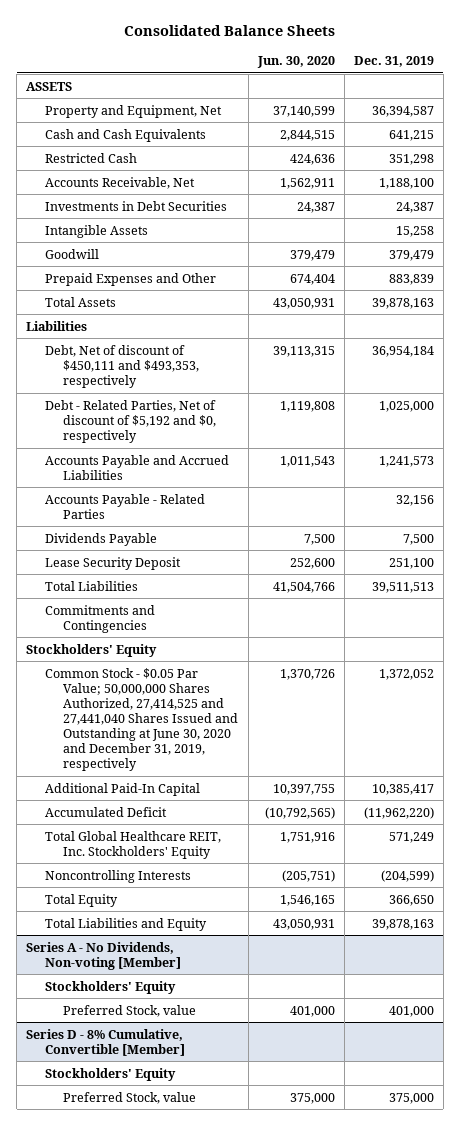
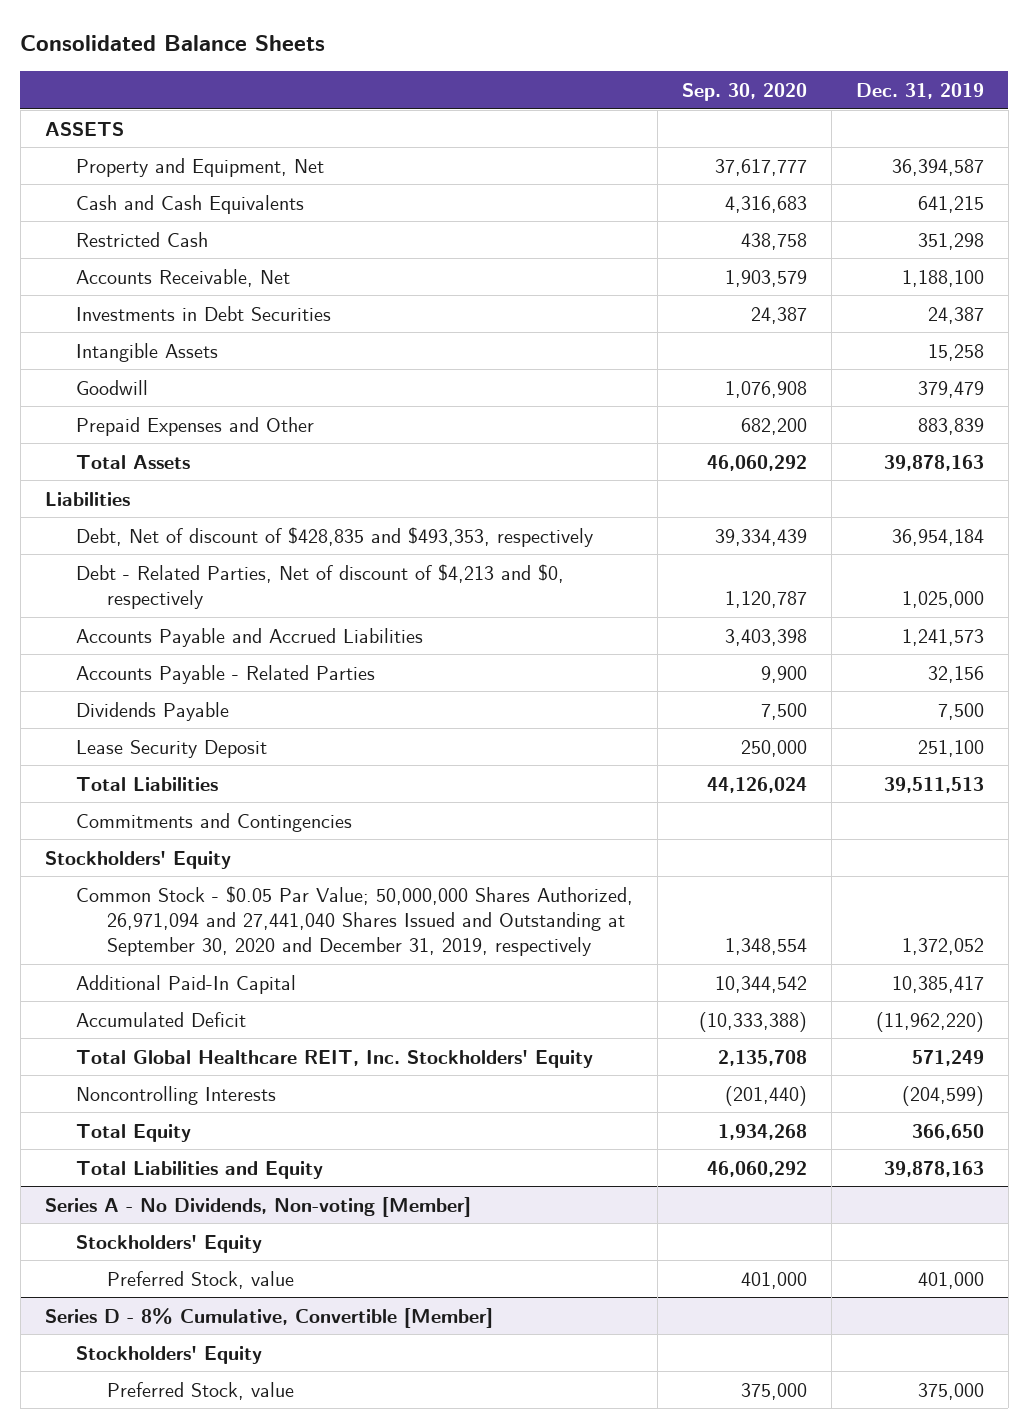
- | Jun. 30, 2020 | Dec. 31, 2019
+ | Sep. 30, 2020 | Dec. 31, 2019
- Debt, Net of discount of $450,111 and $493,353, respectively | 39,113,315 | 36,954,184
- Debt - Related Parties, Net of discount of $5,192 and $0, respectively | 1,119,808 | 1,025,000
+ Debt, Net of discount of $428,835 and $493,353, respectively | 39,334,439 | 36,954,184
+ Debt - Related Parties, Net of discount of $4,213 and $0, respectively | 1,120,787 | 1,025,000
- Common Stock - $0.05 Par Value; 50,000,000 Shares Authorized, 27,414,525 and 27,441,040 Shares Issued and Outstanding at June 30, 2020 and December 31, 2019, respectively | 1,370,726 | 1,372,052
+ Common Stock - $0.05 Par Value; 50,000,000 Shares Authorized, 26,971,094 and 27,441,040 Shares Issued and Outstanding at September 30, 2020 and December 31, 2019, respectively | 1,348,554 | 1,372,052

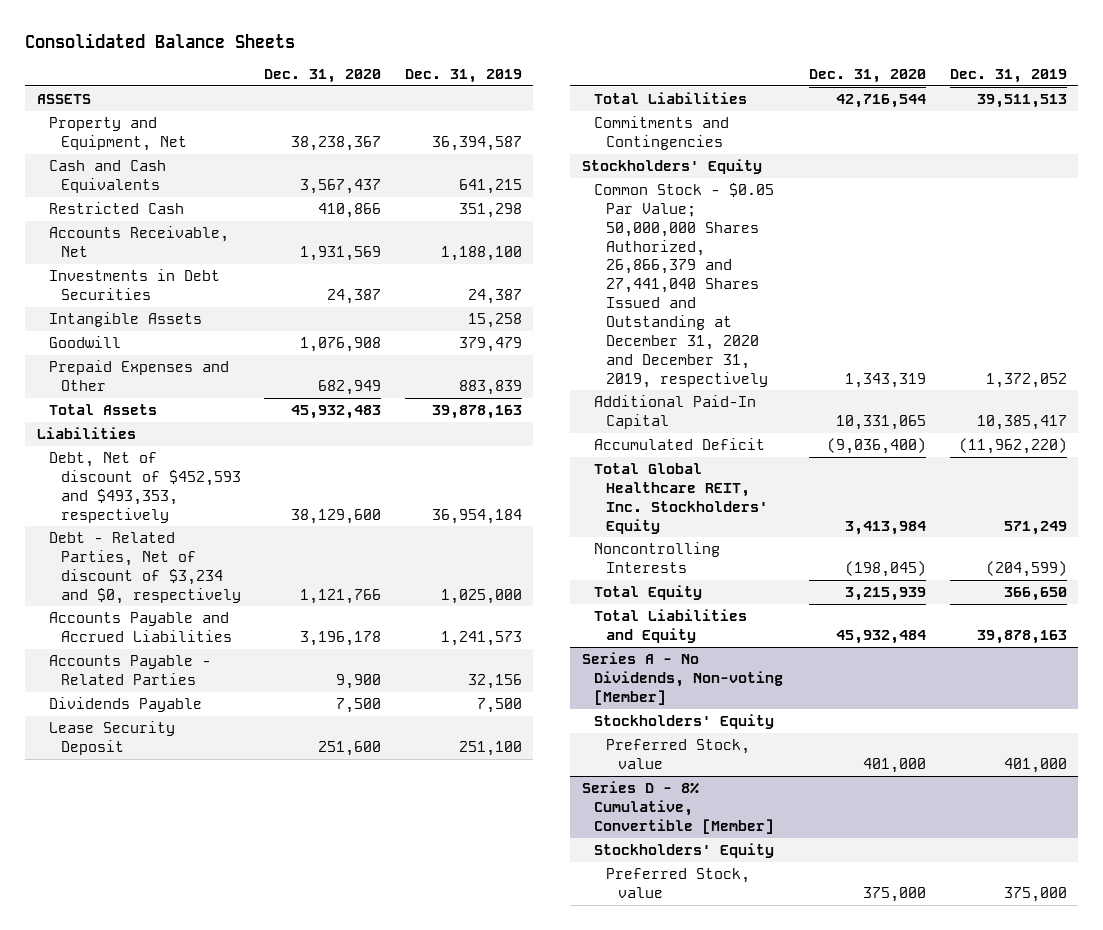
- | Sep. 30, 2020 | Dec. 31, 2019
+ | Dec. 31, 2020 | Dec. 31, 2019
- Debt, Net of discount of $428,835 and $493,353, respectively | 39,334,439 | 36,954,184
- Debt - Related Parties, Net of discount of $4,213 and $0, respectively | 1,120,787 | 1,025,000
+ Debt, Net of discount of $452,593 and $493,353, respectively | 38,129,600 | 36,954,184
+ Debt - Related Parties, Net of discount of $3,234 and $0, respectively | 1,121,766 | 1,025,000
- Common Stock - $0.05 Par Value; 50,000,000 Shares Authorized, 26,971,094 and 27,441,040 Shares Issued and Outstanding at September 30, 2020 and December 31, 2019, respectively | 1,348,554 | 1,372,052
+ Common Stock - $0.05 Par Value; 50,000,000 Shares Authorized, 26,866,379 and 27,441,040 Shares Issued and Outstanding at December 31, 2020 and December 31, 2019, respectively | 1,343,319 | 1,372,052

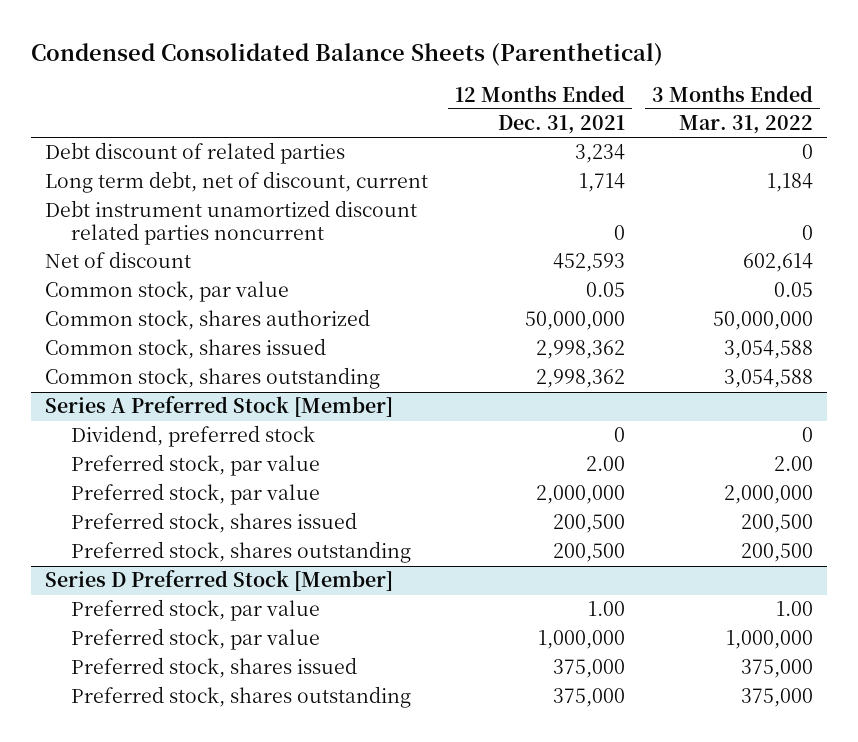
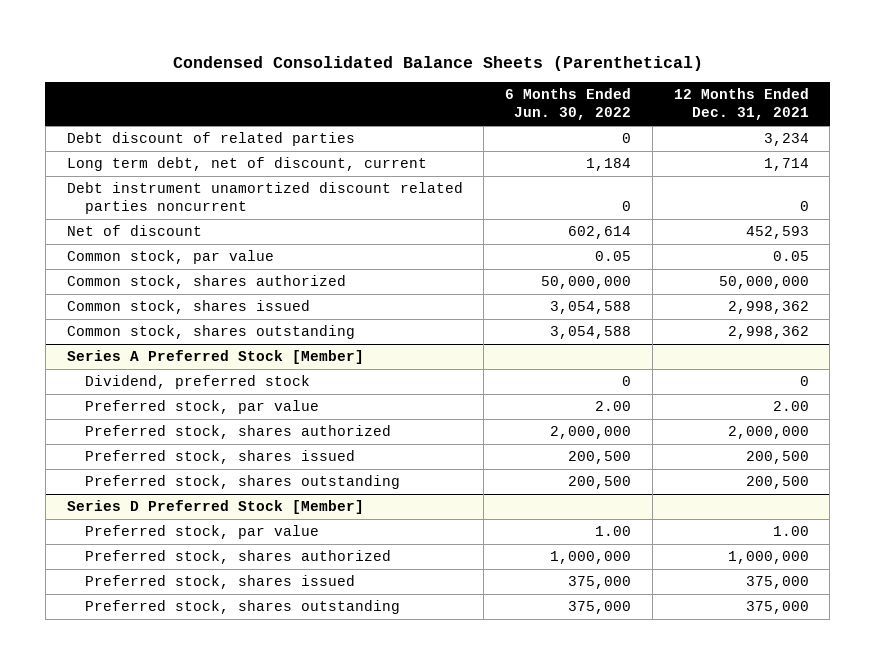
- | 12 Months Ended Dec. 31, 2021 | 3 Months Ended Mar. 31, 2022
+ | 6 Months Ended Jun. 30, 2022 | 12 Months Ended Dec. 31, 2021
@ Series A Preferred Stock [Member]
- Preferred stock, par value | 2,000,000 | 2,000,000
+ Preferred stock, shares authorized | 2,000,000 | 2,000,000
@ Series D Preferred Stock [Member]
- Preferred stock, par value | 1,000,000 | 1,000,000
+ Preferred stock, shares authorized | 1,000,000 | 1,000,000

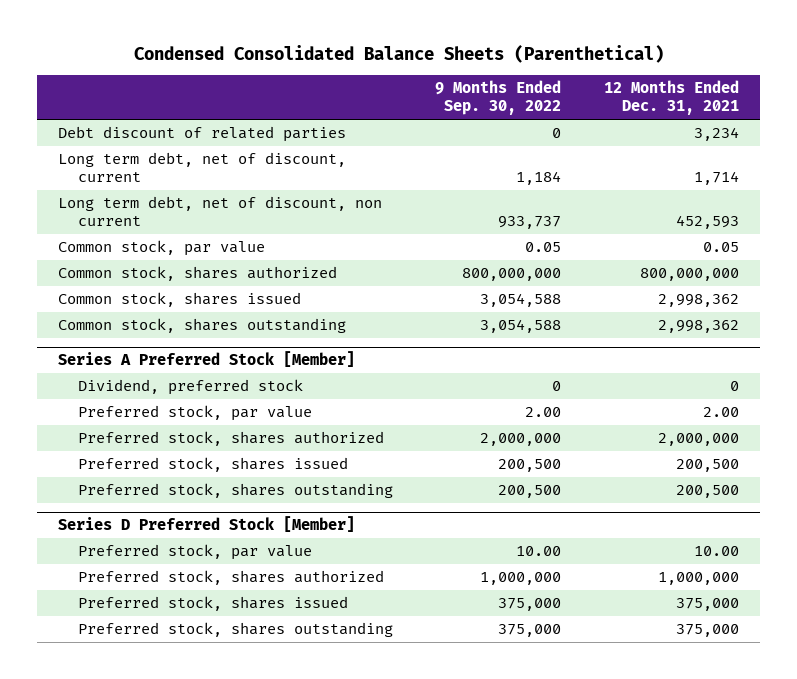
- | 6 Months Ended Jun. 30, 2022 | 12 Months Ended Dec. 31, 2021
+ | 9 Months Ended Sep. 30, 2022 | 12 Months Ended Dec. 31, 2021
- Debt instrument unamortized discount related parties noncurrent | 0 | 0
- Net of discount | 602,614 | 452,593
+ Long term debt, net of discount, non current | 933,737 | 452,593
- Common stock, shares authorized | 50,000,000 | 50,000,000
+ Common stock, shares authorized | 800,000,000 | 800,000,000
@ Series D Preferred Stock [Member]
- Preferred stock, par value | 1.00 | 1.00
+ Preferred stock, par value | 10.00 | 10.00

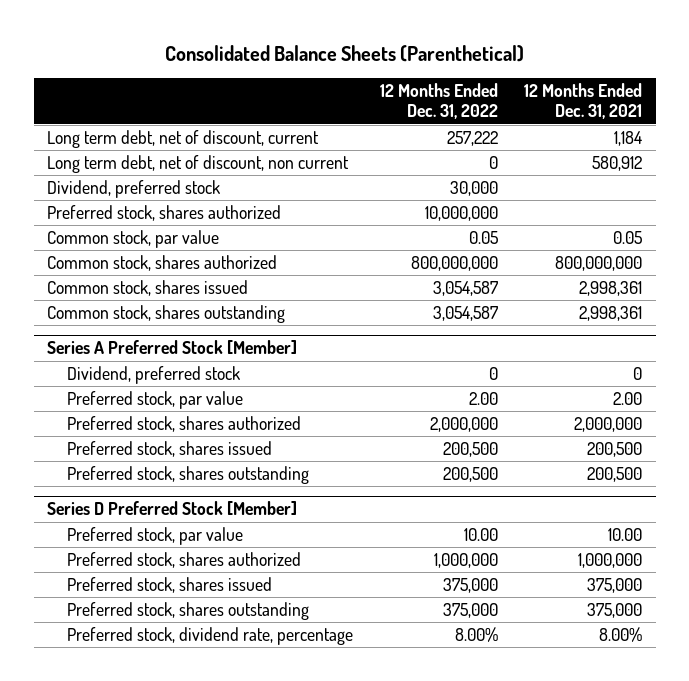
- Condensed Consolidated Balance Sheets (Parenthetical)
+ Consolidated Balance Sheets (Parenthetical)
- | 9 Months Ended Sep. 30, 2022 | 12 Months Ended Dec. 31, 2021
+ | 12 Months Ended Dec. 31, 2022 | 12 Months Ended Dec. 31, 2021
- Debt discount of related parties | 0 | 3,234
- Long term debt, net of discount, current | 1,184 | 1,714
- Long term debt, net of discount, non current | 933,737 | 452,593
+ Long term debt, net of discount, current | 257,222 | 1,184
+ Long term debt, net of discount, non current | 0 | 580,912
+ Dividend, preferred stock | 30,000 |
+ Preferred stock, shares authorized | 10,000,000 |
- Common stock, shares issued | 3,054,588 | 2,998,362
- Common stock, shares outstanding | 3,054,588 | 2,998,362
+ Common stock, shares issued | 3,054,587 | 2,998,361
+ Common stock, shares outstanding | 3,054,587 | 2,998,361
@ Series D Preferred Stock [Member]
+ Preferred stock, dividend rate, percentage | 8.00% | 8.00%

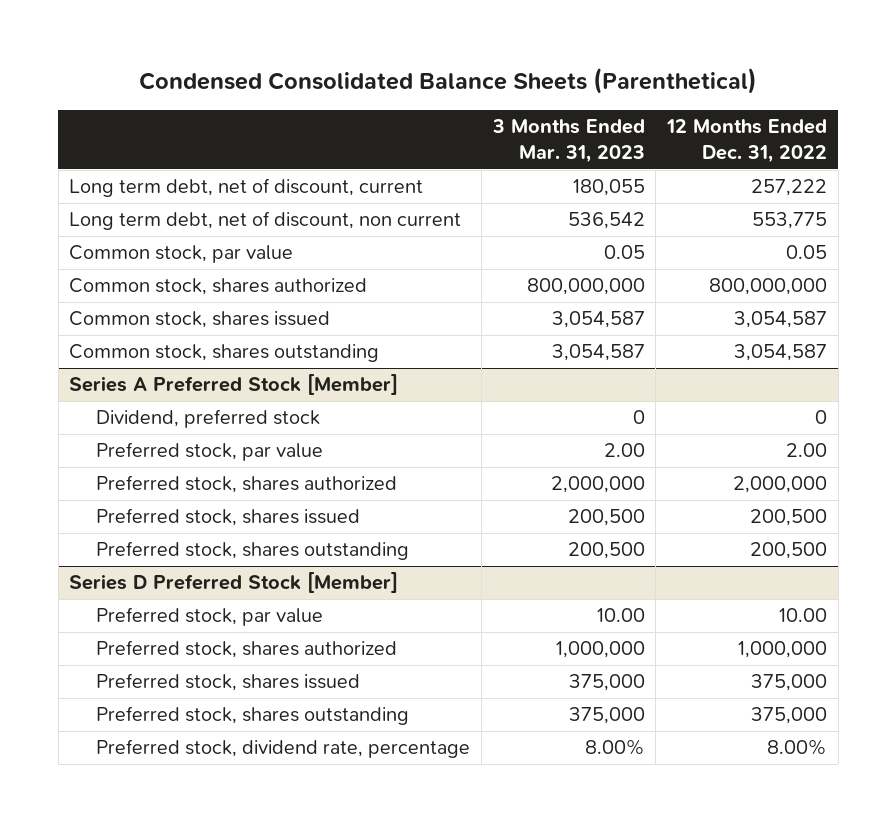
- Consolidated Balance Sheets (Parenthetical)
+ Condensed Consolidated Balance Sheets (Parenthetical)
- | 12 Months Ended Dec. 31, 2022 | 12 Months Ended Dec. 31, 2021
+ | 3 Months Ended Mar. 31, 2023 | 12 Months Ended Dec. 31, 2022
- Long term debt, net of discount, non current | 0 | 580,912
- Dividend, preferred stock | 30,000 |
- Preferred stock, shares authorized | 10,000,000 |
+ Long term debt, net of discount, non current | 536,542 | 553,775

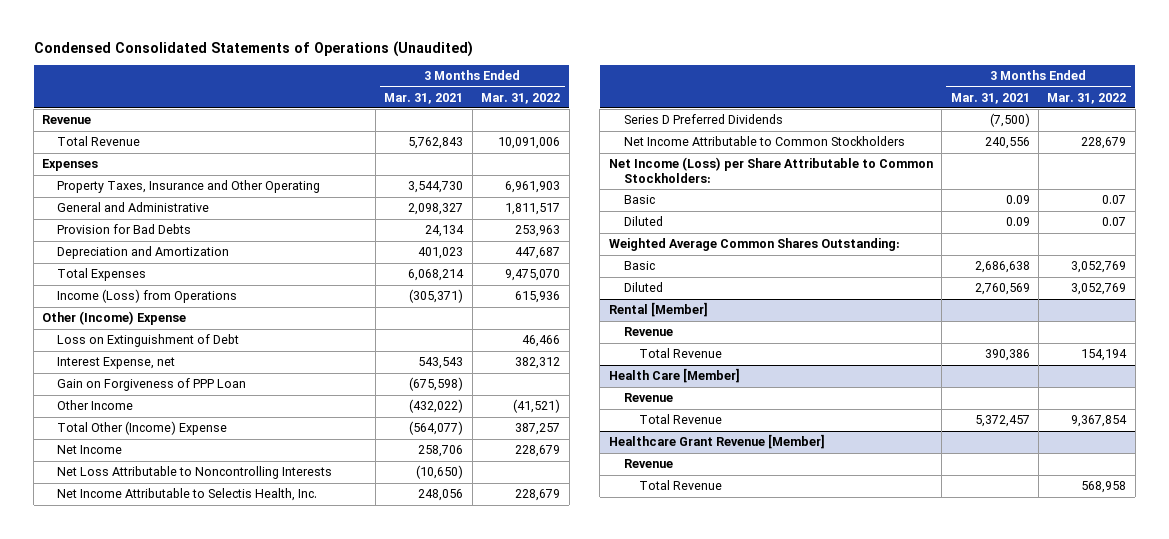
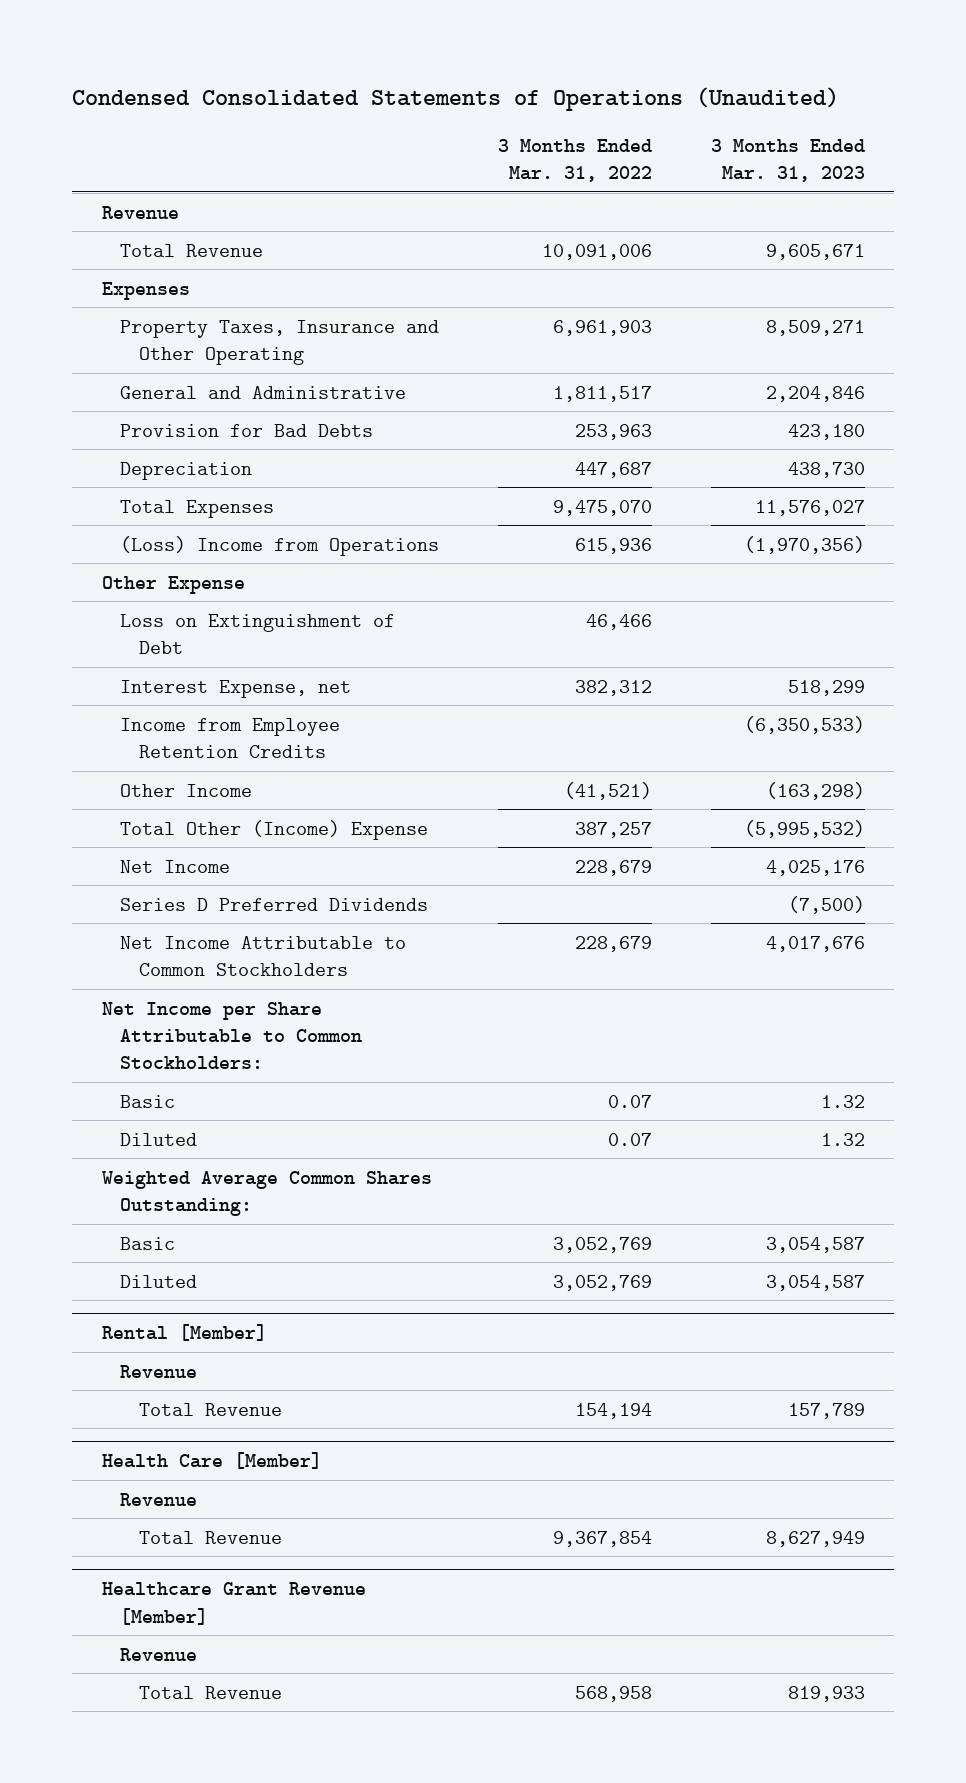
- | 3 Months Ended Mar. 31, 2021 | 3 Months Ended Mar. 31, 2022
+ | 3 Months Ended Mar. 31, 2022 | 3 Months Ended Mar. 31, 2023
- Depreciation and Amortization | 401,023 | 447,687
+ Depreciation | 447,687 | 438,730
- Income (Loss) from Operations | (305,371) | 615,936
- Other (Income) Expense
+ (Loss) Income from Operations | 615,936 | (1,970,356)
+ Other Expense
- Gain on Forgiveness of PPP Loan | (675,598) |
+ Income from Employee Retention Credits | | (6,350,533)
- Net Loss Attributable to Noncontrolling Interests | (10,650) |
- Net Income Attributable to Selectis Health, Inc. | 248,056 | 228,679
- Net Income (Loss) per Share Attributable to Common Stockholders:
+ Net Income per Share Attributable to Common Stockholders:

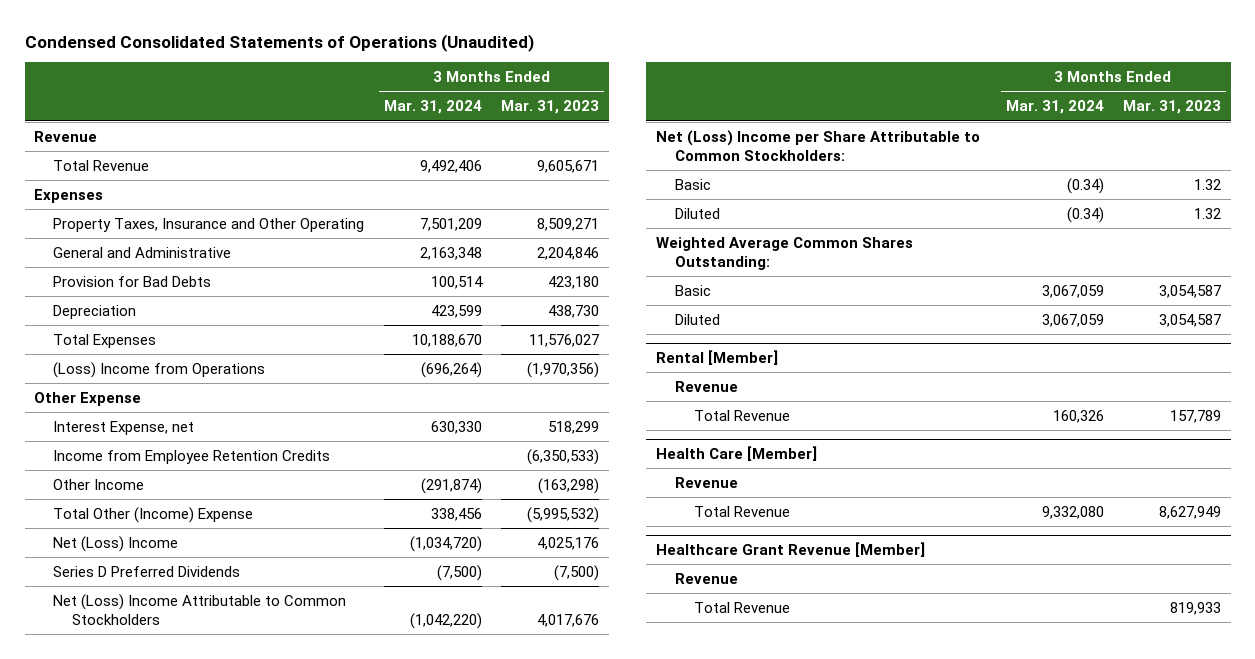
- | 3 Months Ended Mar. 31, 2022 | 3 Months Ended Mar. 31, 2023
+ | 3 Months Ended Mar. 31, 2024 | 3 Months Ended Mar. 31, 2023
- Loss on Extinguishment of Debt | 46,466 |
- Net Income | 228,679 | 4,025,176
+ Net (Loss) Income | (1,034,720) | 4,025,176
- Net Income Attributable to Common Stockholders | 228,679 | 4,017,676
- Net Income per Share Attributable to Common Stockholders:
+ Net (Loss) Income Attributable to Common Stockholders | (1,042,220) | 4,017,676
+ Net (Loss) Income per Share Attributable to Common Stockholders:

